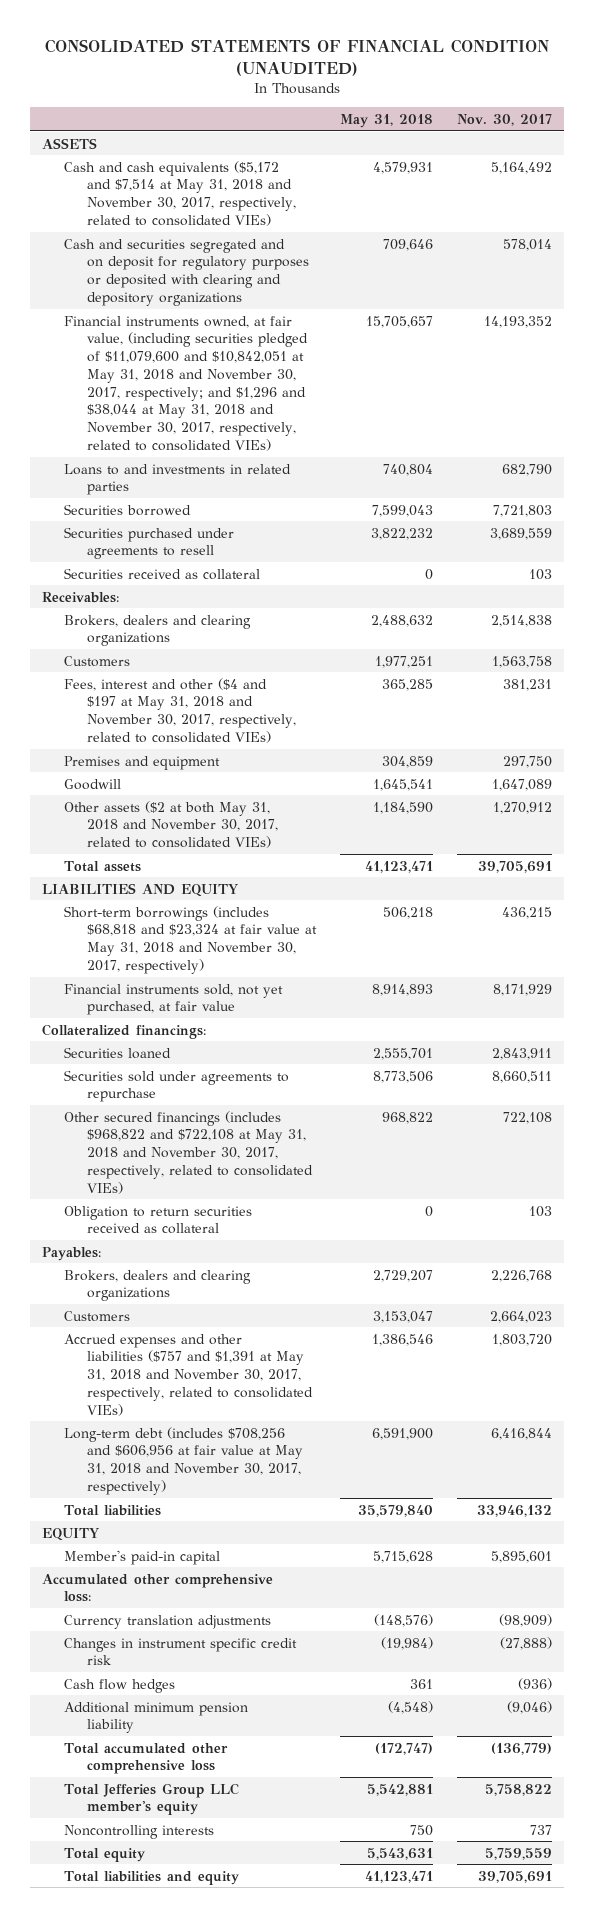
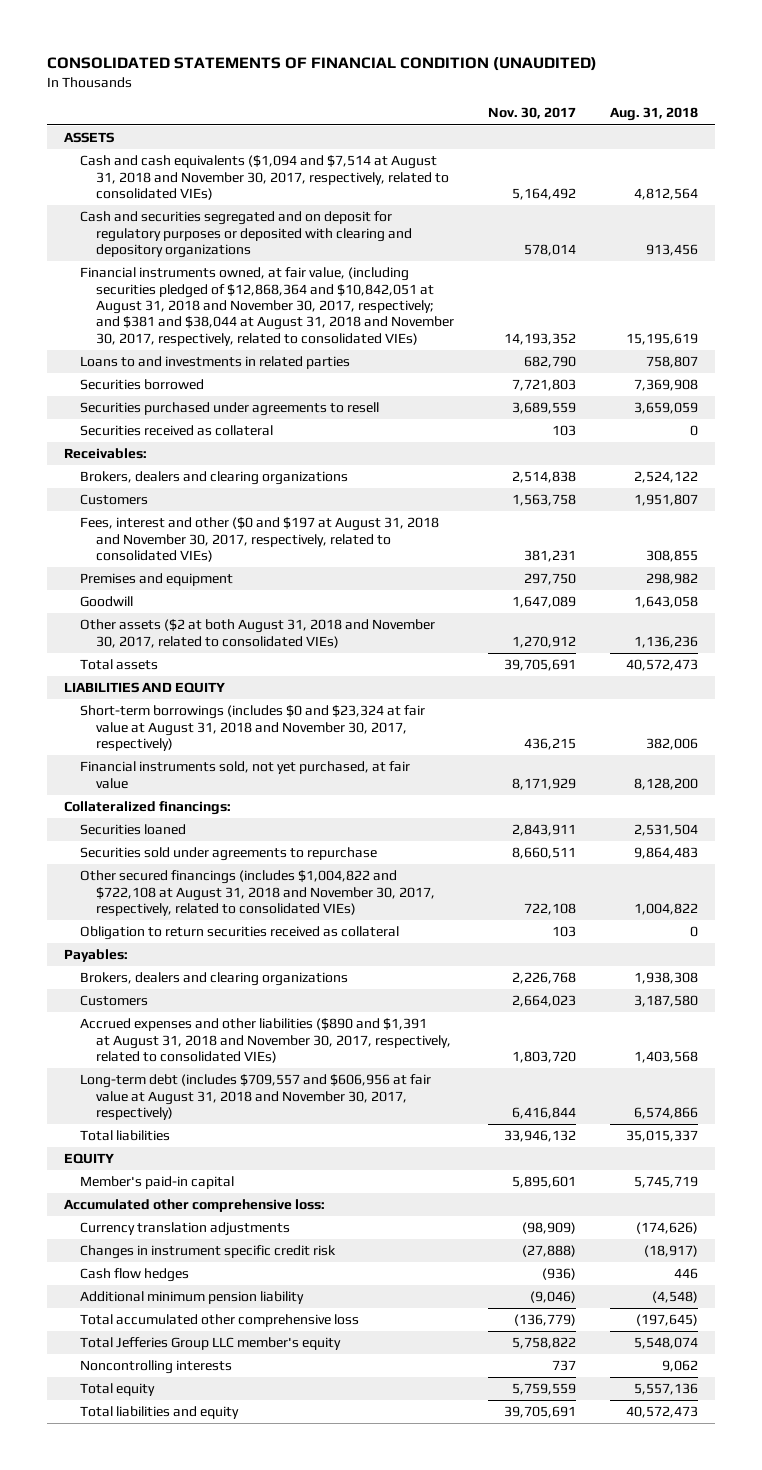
- | May 31, 2018 | Nov. 30, 2017
+ | Nov. 30, 2017 | Aug. 31, 2018
- Cash and cash equivalents ($5,172 and $7,514 at May 31, 2018 and November 30, 2017, respectively, related to consolidated VIEs) | 4,579,931 | 5,164,492
+ Cash and cash equivalents ($1,094 and $7,514 at August 31, 2018 and November 30, 2017, respectively, related to consolidated VIEs) | 5,164,492 | 4,812,564
- Financial instruments owned, at fair value, (including securities pledged of $11,079,600 and $10,842,051 at May 31, 2018 and November 30, 2017, respectively; and $1,296 and $38,044 at May 31, 2018 and November 30, 2017, respectively, related to consolidated VIEs) | 15,705,657 | 14,193,352
+ Financial instruments owned, at fair value, (including securities pledged of $12,868,364 and $10,842,051 at August 31, 2018 and November 30, 2017, respectively; and $381 and $38,044 at August 31, 2018 and November 30, 2017, respectively, related to consolidated VIEs) | 14,193,352 | 15,195,619
- Fees, interest and other ($4 and $197 at May 31, 2018 and November 30, 2017, respectively, related to consolidated VIEs) | 365,285 | 381,231
+ Fees, interest and other ($0 and $197 at August 31, 2018 and November 30, 2017, respectively, related to consolidated VIEs) | 381,231 | 308,855
- Other assets ($2 at both May 31, 2018 and November 30, 2017, related to consolidated VIEs) | 1,184,590 | 1,270,912
+ Other assets ($2 at both August 31, 2018 and November 30, 2017, related to consolidated VIEs) | 1,270,912 | 1,136,236
- Short-term borrowings (includes $68,818 and $23,324 at fair value at May 31, 2018 and November 30, 2017, respectively) | 506,218 | 436,215
+ Short-term borrowings (includes $0 and $23,324 at fair value at August 31, 2018 and November 30, 2017, respectively) | 436,215 | 382,006
- Other secured financings (includes $968,822 and $722,108 at May 31, 2018 and November 30, 2017, respectively, related to consolidated VIEs) | 968,822 | 722,108
+ Other secured financings (includes $1,004,822 and $722,108 at August 31, 2018 and November 30, 2017, respectively, related to consolidated VIEs) | 722,108 | 1,004,822
- Accrued expenses and other liabilities ($757 and $1,391 at May 31, 2018 and November 30, 2017, respectively, related to consolidated VIEs) | 1,386,546 | 1,803,720
- Long-term debt (includes $708,256 and $606,956 at fair value at May 31, 2018 and November 30, 2017, respectively) | 6,591,900 | 6,416,844
+ Accrued expenses and other liabilities ($890 and $1,391 at August 31, 2018 and November 30, 2017, respectively, related to consolidated VIEs) | 1,803,720 | 1,403,568
+ Long-term debt (includes $709,557 and $606,956 at fair value at August 31, 2018 and November 30, 2017, respectively) | 6,416,844 | 6,574,866

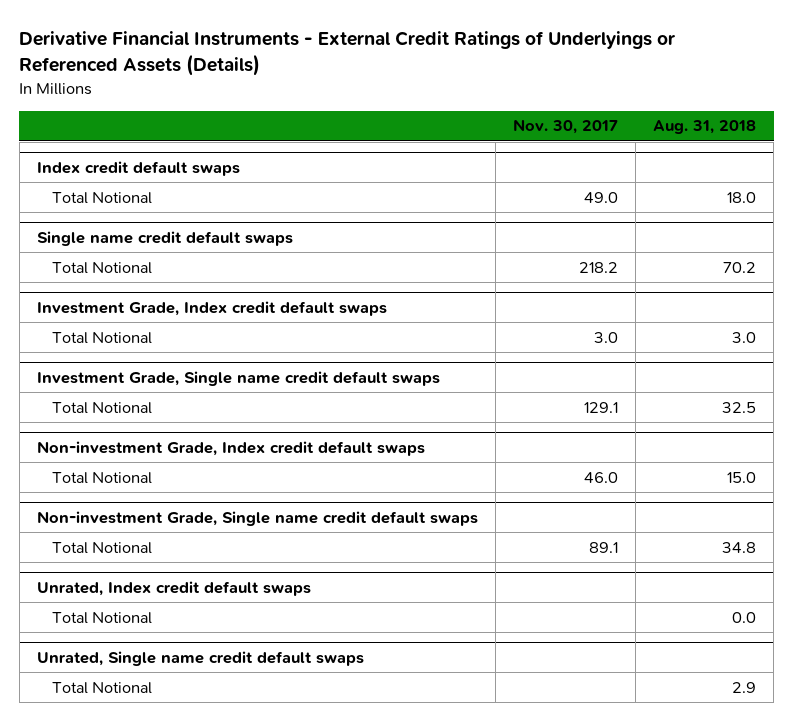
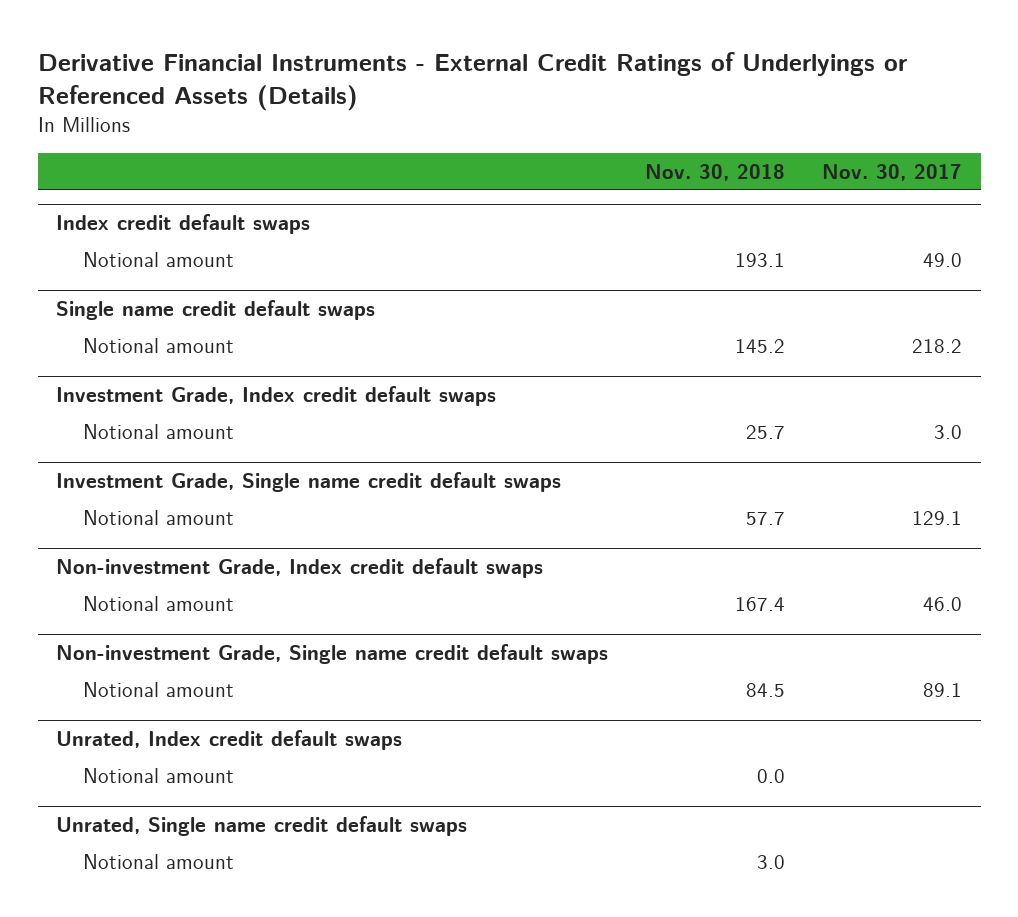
- | Nov. 30, 2017 | Aug. 31, 2018
+ | Nov. 30, 2018 | Nov. 30, 2017
@ Index credit default swaps
- Total Notional | 49.0 | 18.0
+ Notional amount | 193.1 | 49.0
@ Single name credit default swaps
- Total Notional | 218.2 | 70.2
+ Notional amount | 145.2 | 218.2
@ Investment Grade, Index credit default swaps
- Total Notional | 3.0 | 3.0
+ Notional amount | 25.7 | 3.0
@ Investment Grade, Single name credit default swaps
- Total Notional | 129.1 | 32.5
+ Notional amount | 57.7 | 129.1
@ Non-investment Grade, Index credit default swaps
- Total Notional | 46.0 | 15.0
+ Notional amount | 167.4 | 46.0
@ Non-investment Grade, Single name credit default swaps
- Total Notional | 89.1 | 34.8
+ Notional amount | 84.5 | 89.1
@ Unrated, Index credit default swaps
- Total Notional | | 0.0
+ Notional amount | 0.0 |
@ Unrated, Single name credit default swaps
- Total Notional | | 2.9
+ Notional amount | 3.0 |

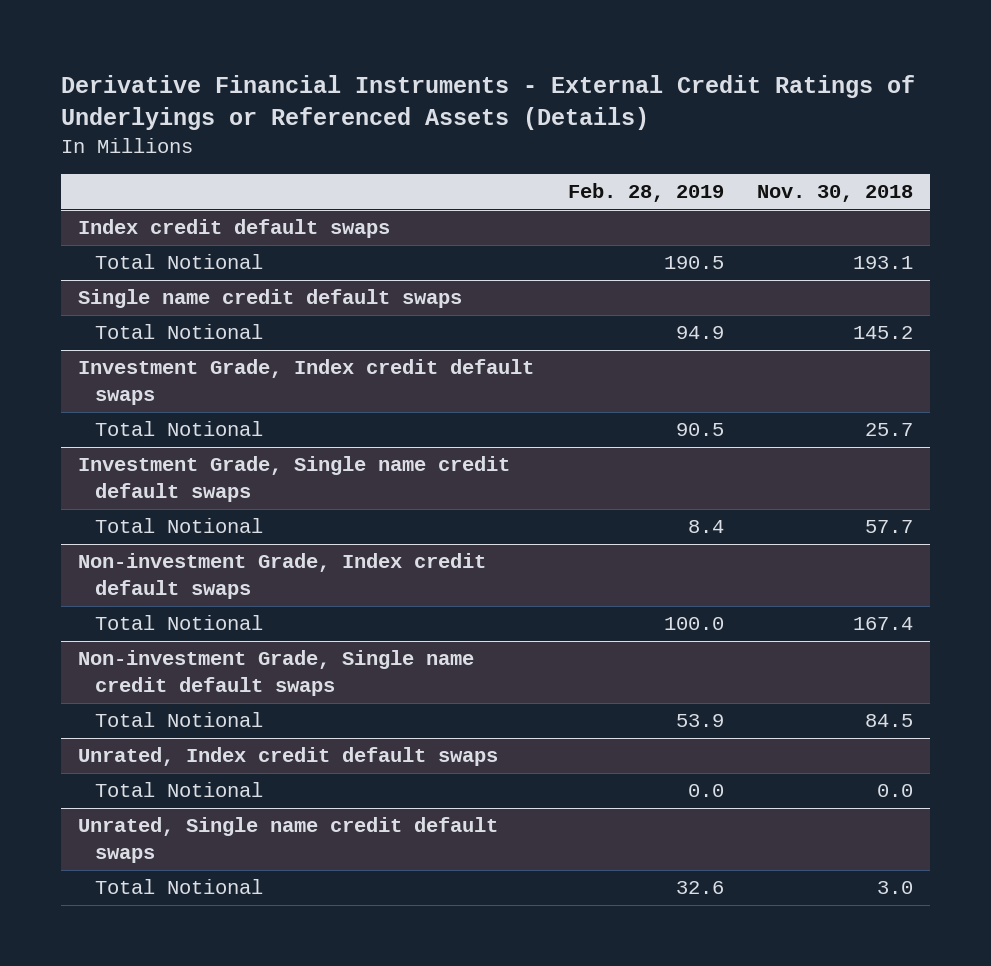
- | Nov. 30, 2018 | Nov. 30, 2017
+ | Feb. 28, 2019 | Nov. 30, 2018
@ Index credit default swaps
- Notional amount | 193.1 | 49.0
+ Total Notional | 190.5 | 193.1
@ Single name credit default swaps
- Notional amount | 145.2 | 218.2
+ Total Notional | 94.9 | 145.2
@ Investment Grade, Index credit default swaps
- Notional amount | 25.7 | 3.0
+ Total Notional | 90.5 | 25.7
@ Investment Grade, Single name credit default swaps
- Notional amount | 57.7 | 129.1
+ Total Notional | 8.4 | 57.7
@ Non-investment Grade, Index credit default swaps
- Notional amount | 167.4 | 46.0
+ Total Notional | 100.0 | 167.4
@ Non-investment Grade, Single name credit default swaps
- Notional amount | 84.5 | 89.1
+ Total Notional | 53.9 | 84.5
@ Unrated, Index credit default swaps
- Notional amount | 0.0 |
+ Total Notional | 0.0 | 0.0
@ Unrated, Single name credit default swaps
- Notional amount | 3.0 |
+ Total Notional | 32.6 | 3.0

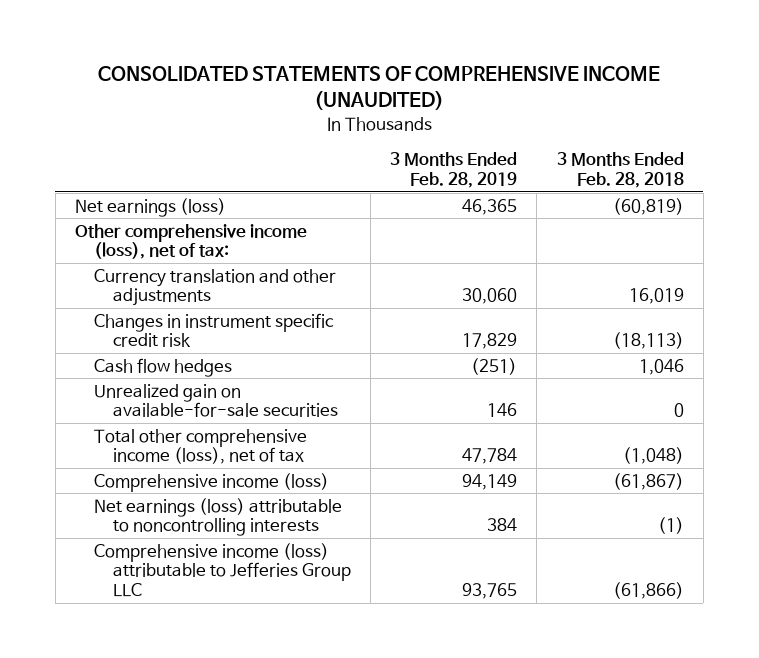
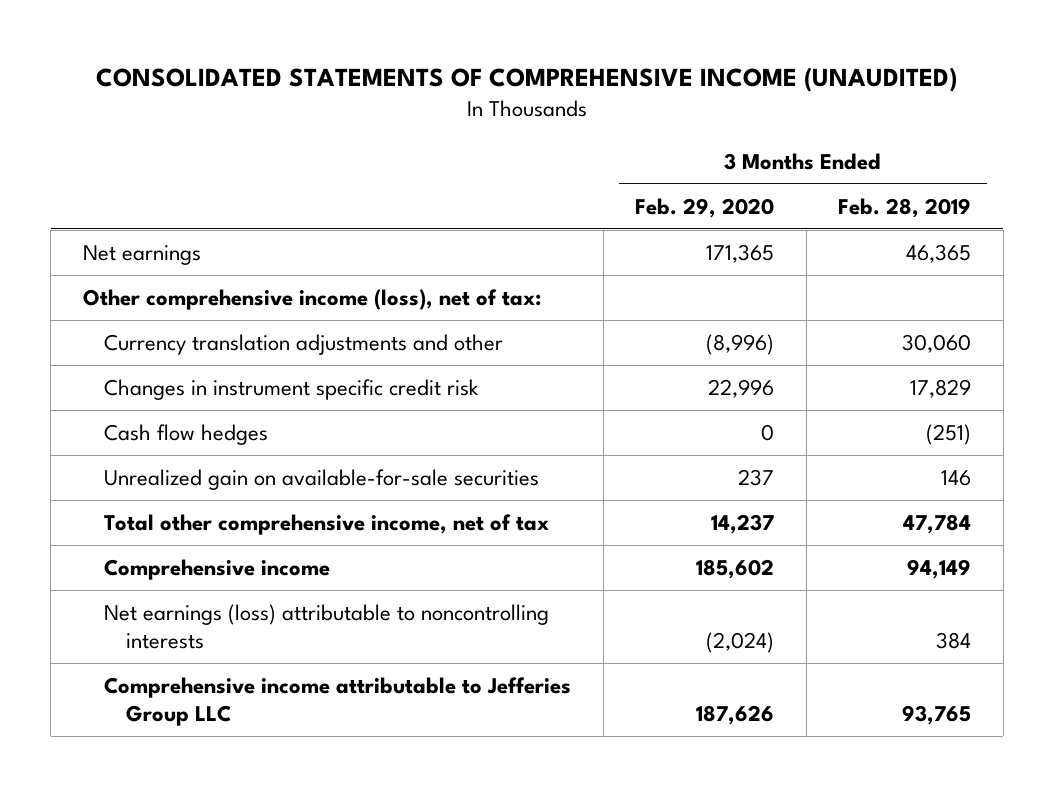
- | 3 Months Ended Feb. 28, 2019 | 3 Months Ended Feb. 28, 2018
+ | 3 Months Ended Feb. 29, 2020 | 3 Months Ended Feb. 28, 2019
- Net earnings (loss) | 46,365 | (60,819)
+ Net earnings | 171,365 | 46,365
- Currency translation and other adjustments | 30,060 | 16,019
+ Currency translation adjustments and other | (8,996) | 30,060
- Total other comprehensive income (loss), net of tax | 47,784 | (1,048)
- Comprehensive income (loss) | 94,149 | (61,867)
+ Total other comprehensive income, net of tax | 14,237 | 47,784
+ Comprehensive income | 185,602 | 94,149
- Comprehensive income (loss) attributable to Jefferies Group LLC | 93,765 | (61,866)
+ Comprehensive income attributable to Jefferies Group LLC | 187,626 | 93,765

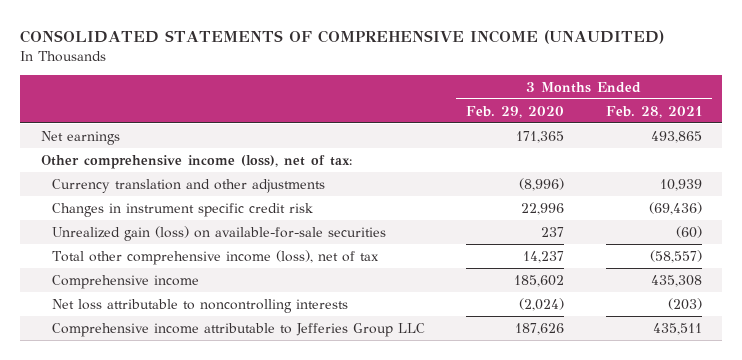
- | 3 Months Ended Feb. 29, 2020 | 3 Months Ended Feb. 28, 2019
+ | 3 Months Ended Feb. 29, 2020 | 3 Months Ended Feb. 28, 2021
- Currency translation adjustments and other | (8,996) | 30,060
+ Currency translation and other adjustments | (8,996) | 10,939
- Cash flow hedges | 0 | (251)
- Unrealized gain on available-for-sale securities | 237 | 146
- Total other comprehensive income, net of tax | 14,237 | 47,784
+ Unrealized gain (loss) on available-for-sale securities | 237 | (60)
+ Total other comprehensive income (loss), net of tax | 14,237 | (58,557)
- Net earnings (loss) attributable to noncontrolling interests | (2,024) | 384
+ Net loss attributable to noncontrolling interests | (2,024) | (203)

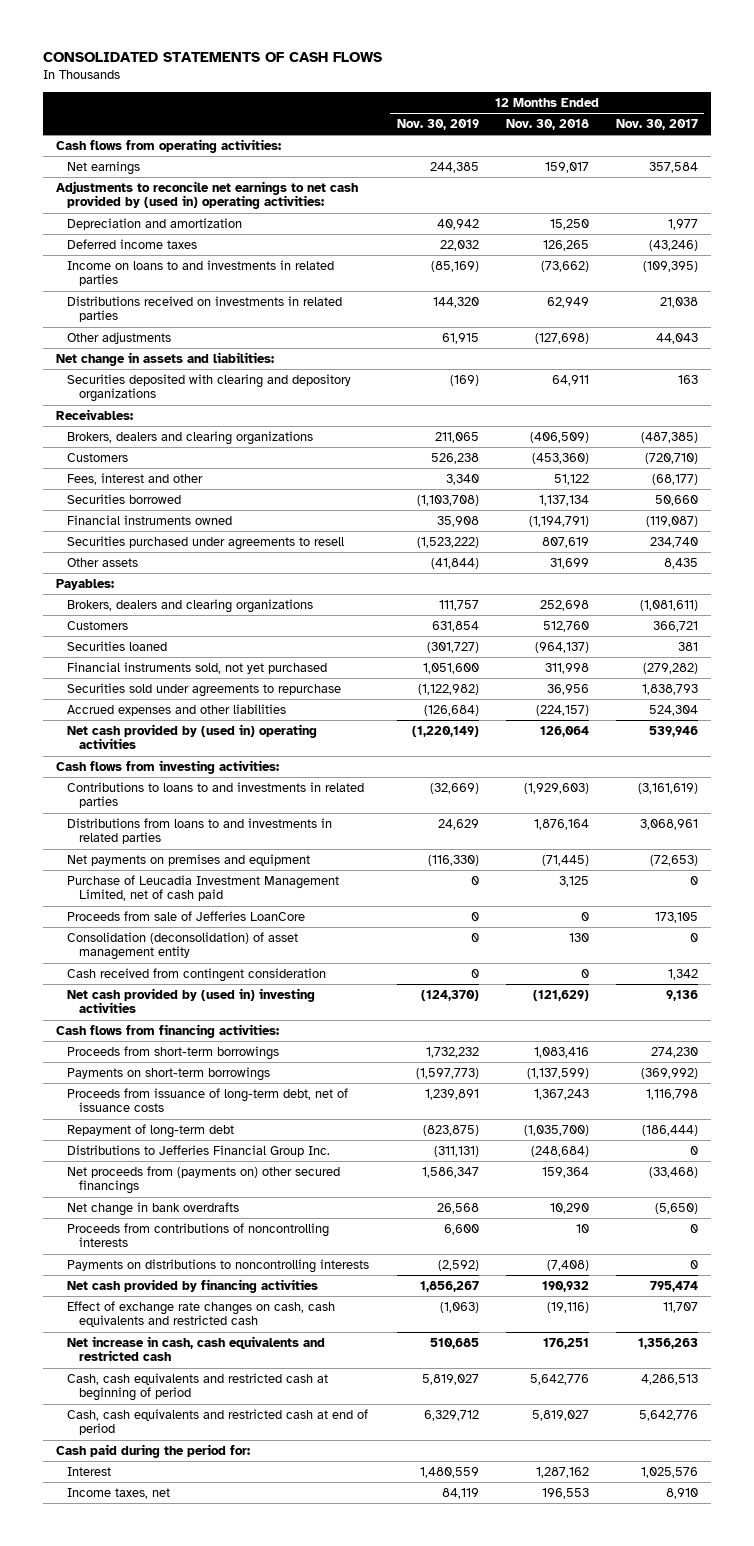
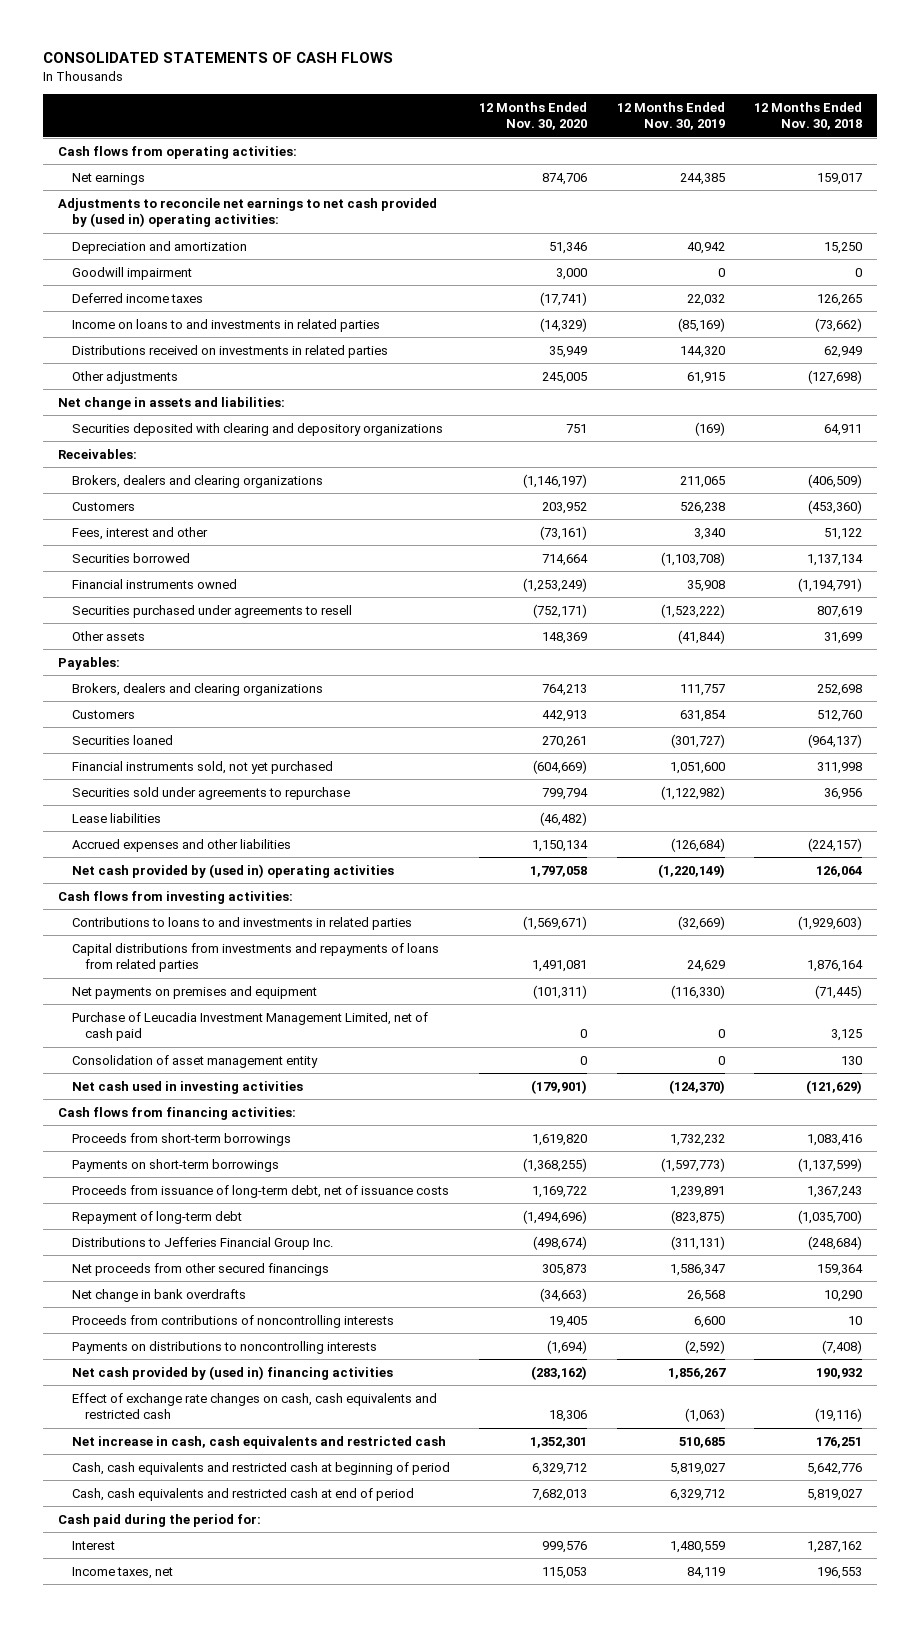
- | 12 Months Ended Nov. 30, 2019 | 12 Months Ended Nov. 30, 2018 | 12 Months Ended Nov. 30, 2017
+ | 12 Months Ended Nov. 30, 2020 | 12 Months Ended Nov. 30, 2019 | 12 Months Ended Nov. 30, 2018
+ Goodwill impairment | 3,000 | 0 | 0
+ Lease liabilities | (46,482) | |
- Distributions from loans to and investments in related parties | 24,629 | 1,876,164 | 3,068,961
+ Capital distributions from investments and repayments of loans from related parties | 1,491,081 | 24,629 | 1,876,164
- Proceeds from sale of Jefferies LoanCore | 0 | 0 | 173,105
- Consolidation (deconsolidation) of asset management entity | 0 | 130 | 0
- Cash received from contingent consideration | 0 | 0 | 1,342
- Net cash provided by (used in) investing activities | (124,370) | (121,629) | 9,136
+ Consolidation of asset management entity | 0 | 0 | 130
+ Net cash used in investing activities | (179,901) | (124,370) | (121,629)
- Net proceeds from (payments on) other secured financings | 1,586,347 | 159,364 | (33,468)
+ Net proceeds from other secured financings | 305,873 | 1,586,347 | 159,364
- Net cash provided by financing activities | 1,856,267 | 190,932 | 795,474
+ Net cash provided by (used in) financing activities | (283,162) | 1,856,267 | 190,932

